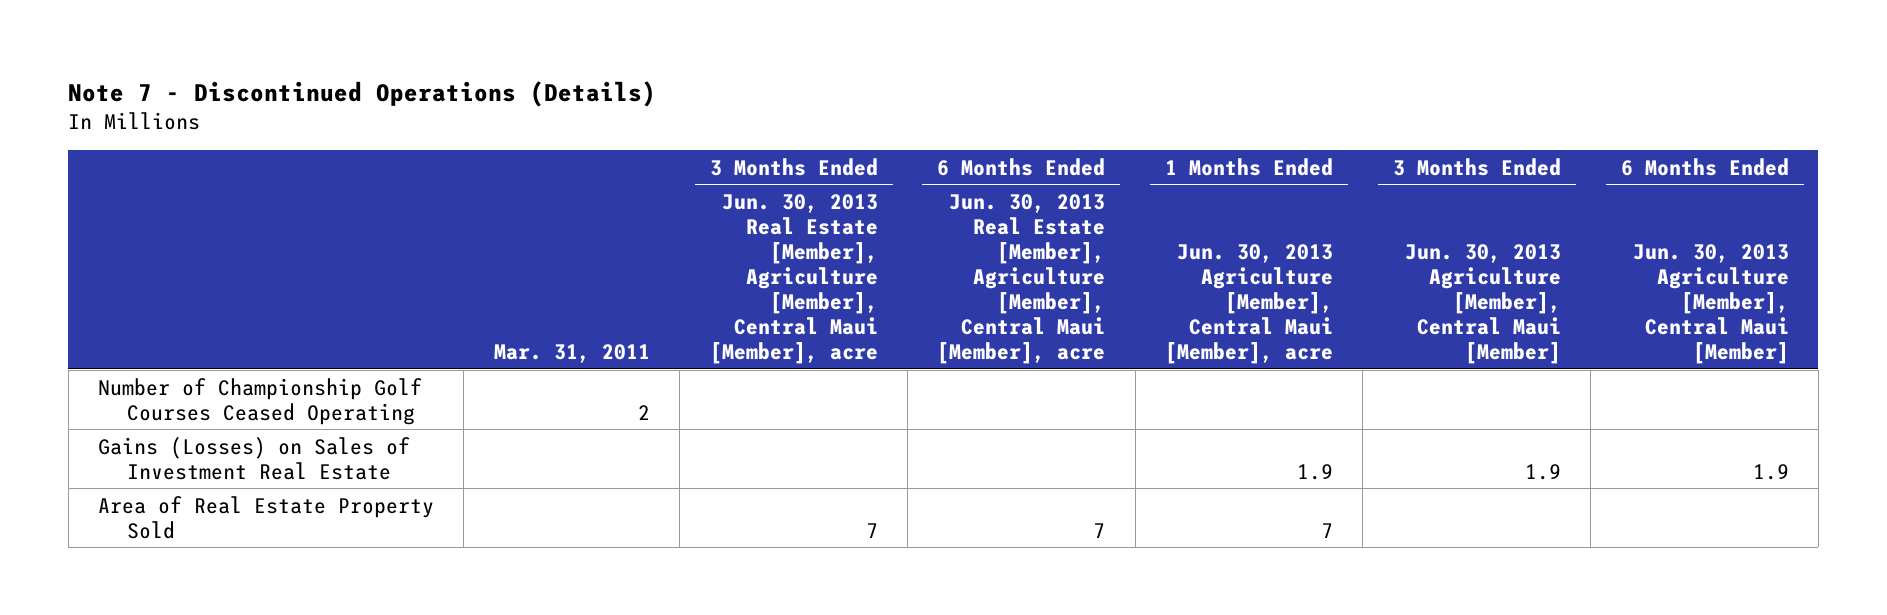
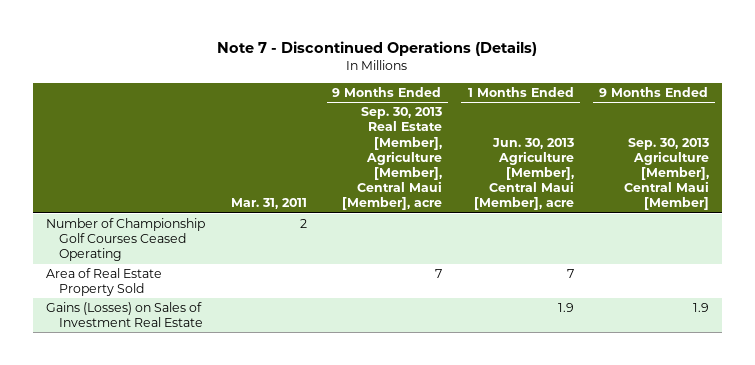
- | Mar. 31, 2011 | 3 Months Ended Jun. 30, 2013 Real Estate [Member], Agriculture [Member], Central Maui [Member], acre | 6 Months Ended Jun. 30, 2013 Real Estate [Member], Agriculture [Member], Central Maui [Member], acre | 1 Months Ended Jun. 30, 2013 Agriculture [Member], Central Maui [Member], acre | 3 Months Ended Jun. 30, 2013 Agriculture [Member], Central Maui [Member] | 6 Months Ended Jun. 30, 2013 Agriculture [Member], Central Maui [Member]
+ | Mar. 31, 2011 | 9 Months Ended Sep. 30, 2013 Real Estate [Member], Agriculture [Member], Central Maui [Member], acre | 1 Months Ended Jun. 30, 2013 Agriculture [Member], Central Maui [Member], acre | 9 Months Ended Sep. 30, 2013 Agriculture [Member], Central Maui [Member]
moved down: Gains (Losses) on Sales of Investment Real Estate | | | 1.9 | 1.9

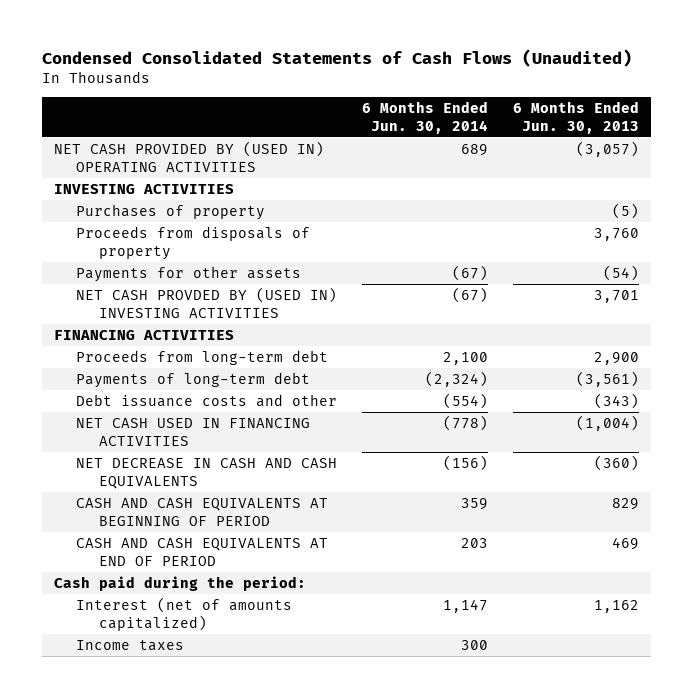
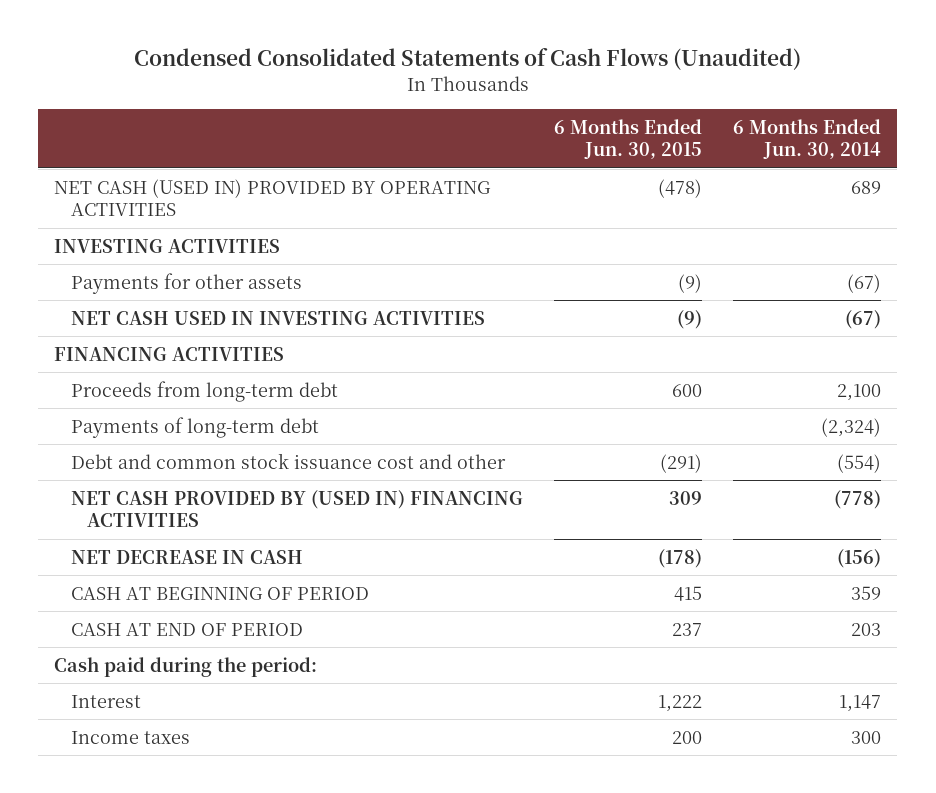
- | 6 Months Ended Jun. 30, 2014 | 6 Months Ended Jun. 30, 2013
+ | 6 Months Ended Jun. 30, 2015 | 6 Months Ended Jun. 30, 2014
- NET CASH PROVIDED BY (USED IN) OPERATING ACTIVITIES | 689 | (3,057)
+ NET CASH (USED IN) PROVIDED BY OPERATING ACTIVITIES | (478) | 689
- Purchases of property | | (5)
- Proceeds from disposals of property | | 3,760
- NET CASH PROVDED BY (USED IN) INVESTING ACTIVITIES | (67) | 3,701
+ NET CASH USED IN INVESTING ACTIVITIES | (9) | (67)
- Debt issuance costs and other | (554) | (343)
- NET CASH USED IN FINANCING ACTIVITIES | (778) | (1,004)
- NET DECREASE IN CASH AND CASH EQUIVALENTS | (156) | (360)
- CASH AND CASH EQUIVALENTS AT BEGINNING OF PERIOD | 359 | 829
- CASH AND CASH EQUIVALENTS AT END OF PERIOD | 203 | 469
+ Debt and common stock issuance cost and other | (291) | (554)
+ NET CASH PROVIDED BY (USED IN) FINANCING ACTIVITIES | 309 | (778)
+ NET DECREASE IN CASH | (178) | (156)
+ CASH AT BEGINNING OF PERIOD | 415 | 359
+ CASH AT END OF PERIOD | 237 | 203
- Interest (net of amounts capitalized) | 1,147 | 1,162
+ Interest | 1,222 | 1,147

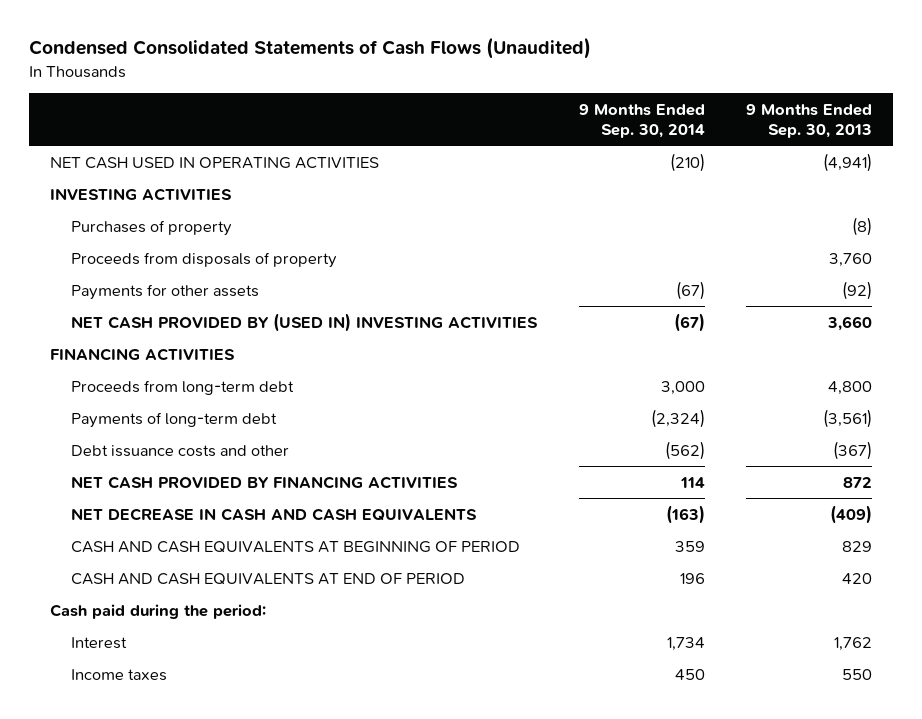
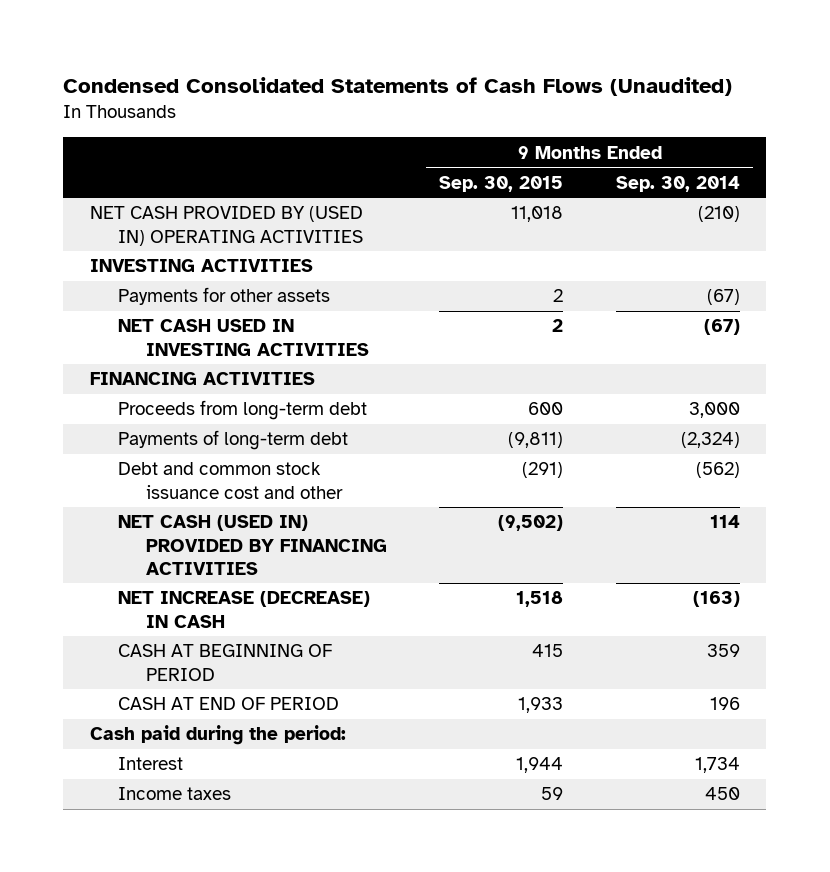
- | 9 Months Ended Sep. 30, 2014 | 9 Months Ended Sep. 30, 2013
+ | 9 Months Ended Sep. 30, 2015 | 9 Months Ended Sep. 30, 2014
- NET CASH USED IN OPERATING ACTIVITIES | (210) | (4,941)
+ NET CASH PROVIDED BY (USED IN) OPERATING ACTIVITIES | 11,018 | (210)
- Purchases of property | | (8)
- Proceeds from disposals of property | | 3,760
- NET CASH PROVIDED BY (USED IN) INVESTING ACTIVITIES | (67) | 3,660
+ NET CASH USED IN INVESTING ACTIVITIES | 2 | (67)
- Debt issuance costs and other | (562) | (367)
- NET CASH PROVIDED BY FINANCING ACTIVITIES | 114 | 872
- NET DECREASE IN CASH AND CASH EQUIVALENTS | (163) | (409)
- CASH AND CASH EQUIVALENTS AT BEGINNING OF PERIOD | 359 | 829
- CASH AND CASH EQUIVALENTS AT END OF PERIOD | 196 | 420
+ Debt and common stock issuance cost and other | (291) | (562)
+ NET CASH (USED IN) PROVIDED BY FINANCING ACTIVITIES | (9,502) | 114
+ NET INCREASE (DECREASE) IN CASH | 1,518 | (163)
+ CASH AT BEGINNING OF PERIOD | 415 | 359
+ CASH AT END OF PERIOD | 1,933 | 196

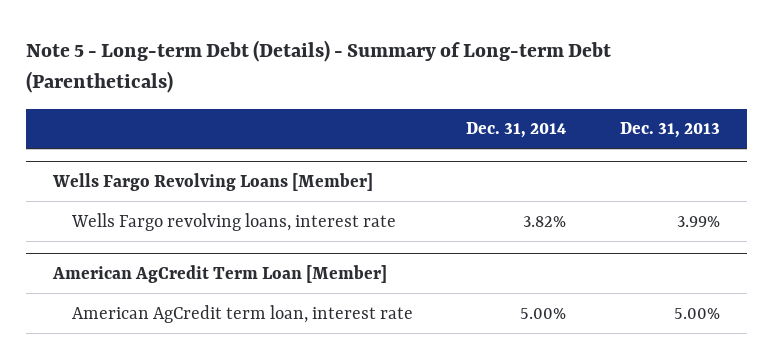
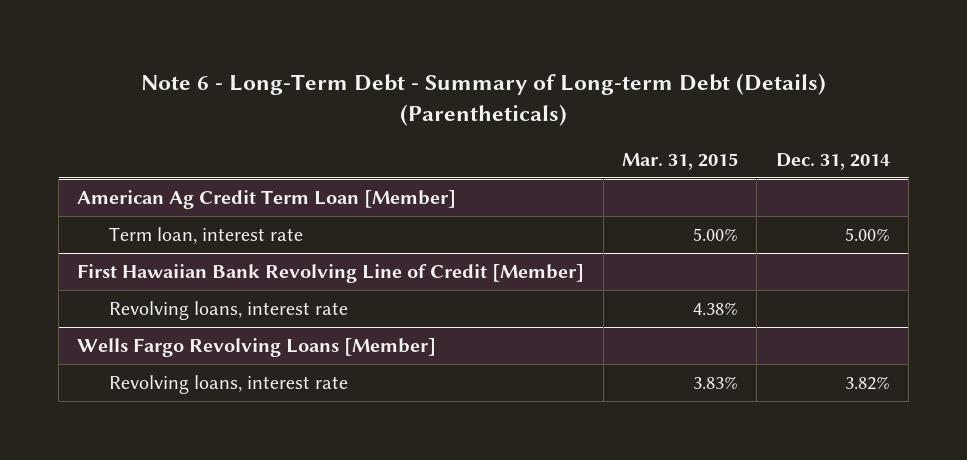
- Note 5 - Long-term Debt (Details) - Summary of Long-term Debt (Parentheticals)
+ Note 6 - Long-Term Debt - Summary of Long-term Debt (Details) (Parentheticals)
- | Dec. 31, 2014 | Dec. 31, 2013
+ | Mar. 31, 2015 | Dec. 31, 2014
+ American Ag Credit Term Loan [Member]
+ Term loan, interest rate | 5.00% | 5.00%
+ First Hawaiian Bank Revolving Line of Credit [Member]
+ Revolving loans, interest rate | 4.38% |
@ Wells Fargo Revolving Loans [Member]
- Wells Fargo revolving loans, interest rate | 3.82% | 3.99%
- American AgCredit Term Loan [Member]
- American AgCredit term loan, interest rate | 5.00% | 5.00%
@ Wells Fargo Revolving Loans [Member]
+ Revolving loans, interest rate | 3.83% | 3.82%

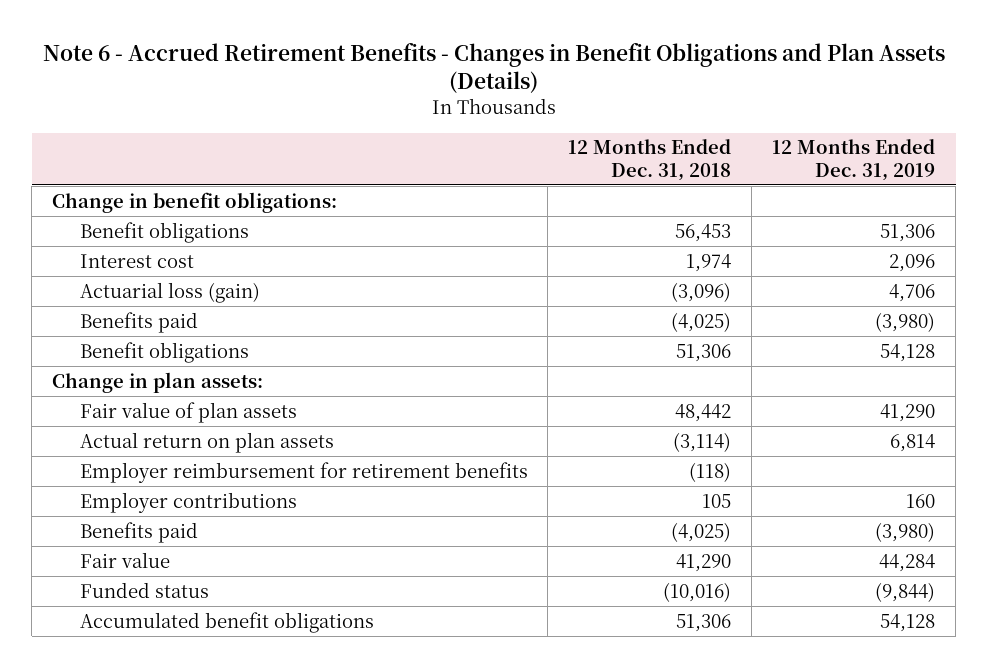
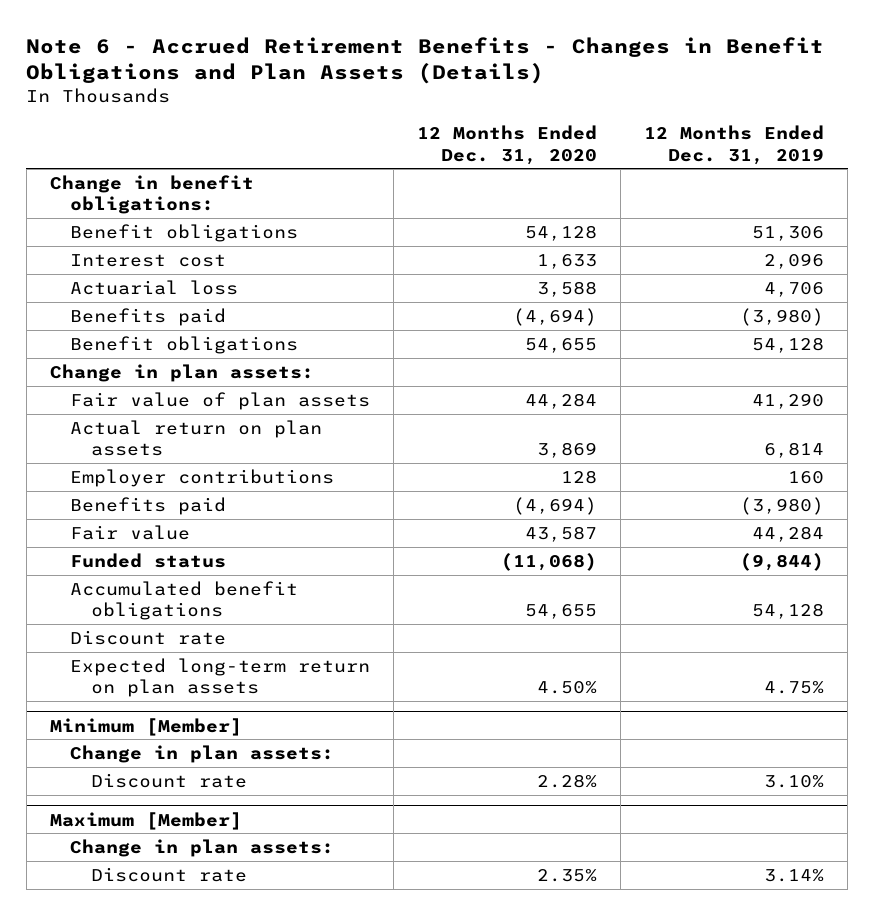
- | 12 Months Ended Dec. 31, 2018 | 12 Months Ended Dec. 31, 2019
+ | 12 Months Ended Dec. 31, 2020 | 12 Months Ended Dec. 31, 2019
- Actuarial loss (gain) | (3,096) | 4,706
+ Actuarial loss | 3,588 | 4,706
- Employer reimbursement for retirement benefits | (118) |
+ Discount rate
+ Expected long-term return on plan assets | 4.50% | 4.75%
+ Minimum [Member]
+ Change in plan assets:
+ Discount rate | 2.28% | 3.10%
+ Maximum [Member]
+ Change in plan assets:
+ Discount rate | 2.35% | 3.14%

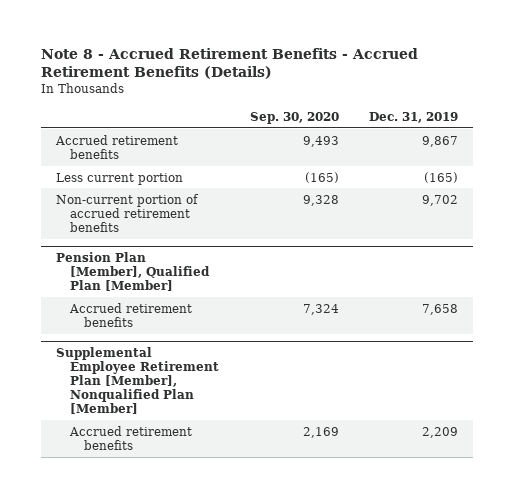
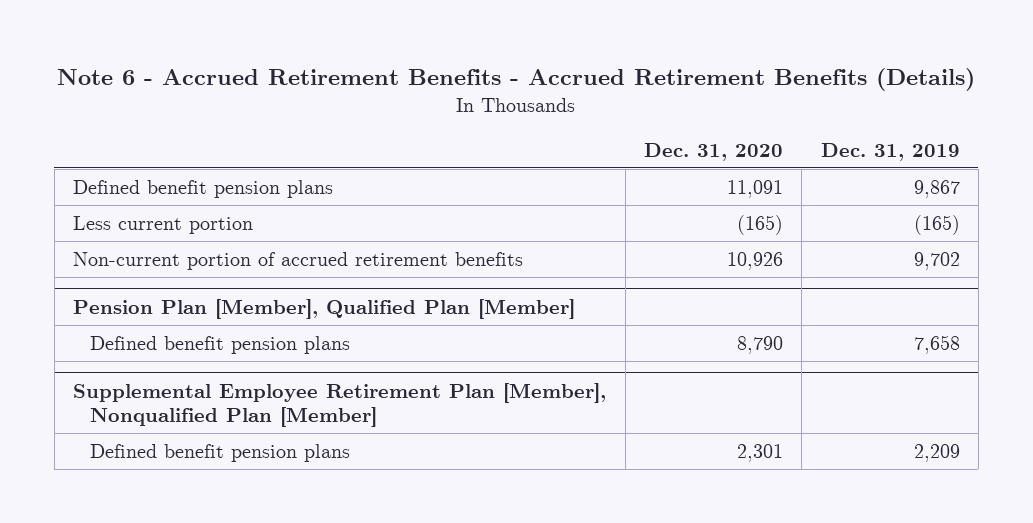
- Note 8 - Accrued Retirement Benefits - Accrued Retirement Benefits (Details)
+ Note 6 - Accrued Retirement Benefits - Accrued Retirement Benefits (Details)
- | Sep. 30, 2020 | Dec. 31, 2019
+ | Dec. 31, 2020 | Dec. 31, 2019
- Accrued retirement benefits | 9,493 | 9,867
+ Defined benefit pension plans | 11,091 | 9,867
@ Pension Plan [Member], Qualified Plan [Member]
- Accrued retirement benefits | 7,324 | 7,658
+ Defined benefit pension plans | 8,790 | 7,658
@ Supplemental Employee Retirement Plan [Member], Nonqualified Plan [Member]
- Accrued retirement benefits | 2,169 | 2,209
+ Defined benefit pension plans | 2,301 | 2,209

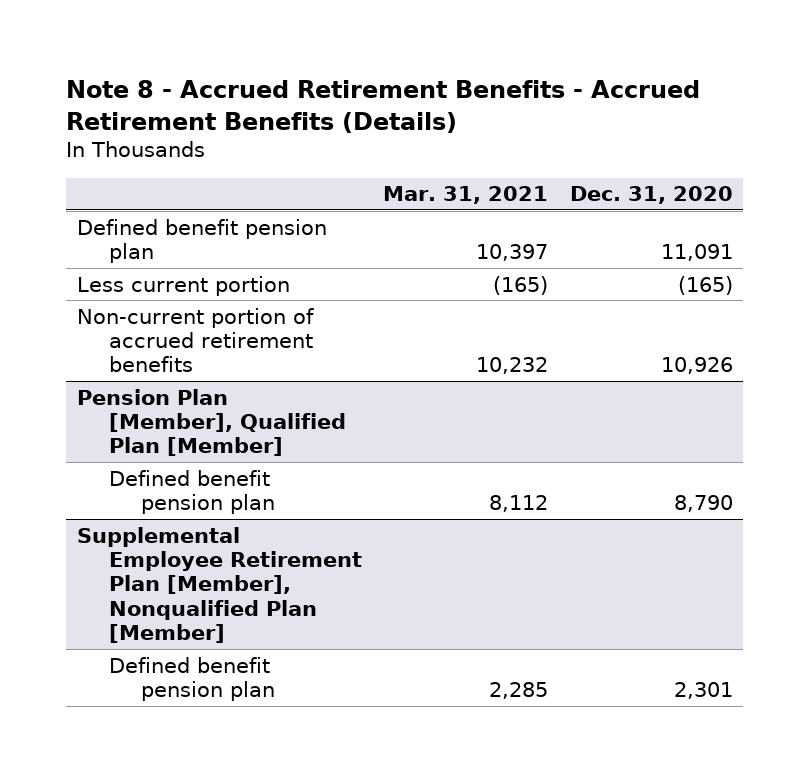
- Note 6 - Accrued Retirement Benefits - Accrued Retirement Benefits (Details)
+ Note 8 - Accrued Retirement Benefits - Accrued Retirement Benefits (Details)
- | Dec. 31, 2020 | Dec. 31, 2019
+ | Mar. 31, 2021 | Dec. 31, 2020
- Defined benefit pension plans | 11,091 | 9,867
+ Defined benefit pension plan | 10,397 | 11,091
@ Pension Plan [Member], Qualified Plan [Member]
- Defined benefit pension plans | 8,790 | 7,658
+ Defined benefit pension plan | 8,112 | 8,790
@ Supplemental Employee Retirement Plan [Member], Nonqualified Plan [Member]
- Defined benefit pension plans | 2,301 | 2,209
+ Defined benefit pension plan | 2,285 | 2,301

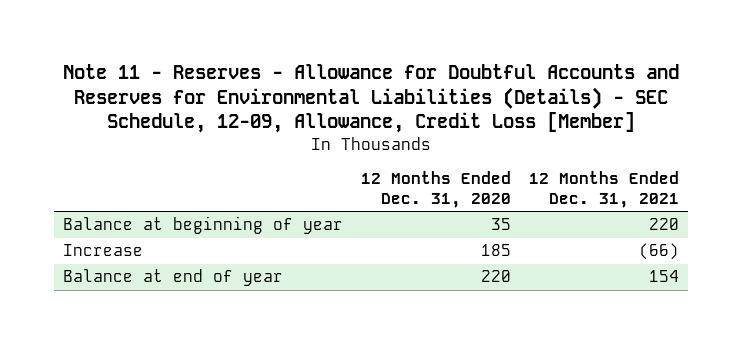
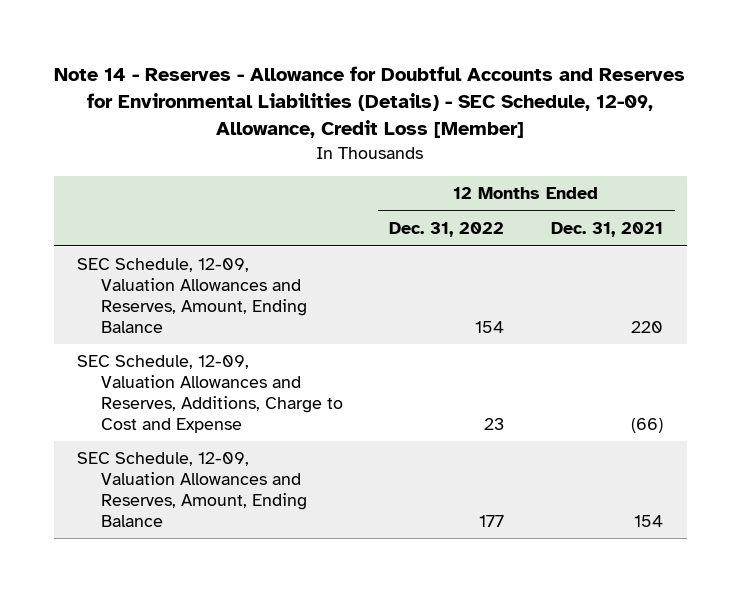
- Note 11 - Reserves - Allowance for Doubtful Accounts and Reserves for Environmental Liabilities (Details) - SEC Schedule, 12-09, Allowance, Credit Loss [Member]
+ Note 14 - Reserves - Allowance for Doubtful Accounts and Reserves for Environmental Liabilities (Details) - SEC Schedule, 12-09, Allowance, Credit Loss [Member]
- | 12 Months Ended Dec. 31, 2020 | 12 Months Ended Dec. 31, 2021
+ | 12 Months Ended Dec. 31, 2022 | 12 Months Ended Dec. 31, 2021
- Balance at beginning of year | 35 | 220
- Increase | 185 | (66)
- Balance at end of year | 220 | 154
+ SEC Schedule, 12-09, Valuation Allowances and Reserves, Amount, Ending Balance | 154 | 220
+ SEC Schedule, 12-09, Valuation Allowances and Reserves, Additions, Charge to Cost and Expense | 23 | (66)
+ SEC Schedule, 12-09, Valuation Allowances and Reserves, Amount, Ending Balance | 177 | 154

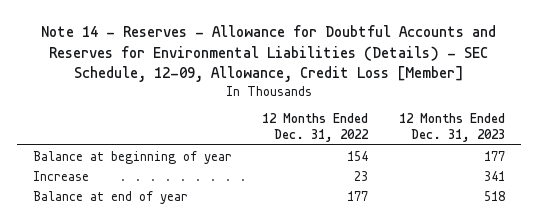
- | 12 Months Ended Dec. 31, 2022 | 12 Months Ended Dec. 31, 2021
+ | 12 Months Ended Dec. 31, 2022 | 12 Months Ended Dec. 31, 2023
- SEC Schedule, 12-09, Valuation Allowances and Reserves, Amount, Ending Balance | 154 | 220
- SEC Schedule, 12-09, Valuation Allowances and Reserves, Additions, Charge to Cost and Expense | 23 | (66)
- SEC Schedule, 12-09, Valuation Allowances and Reserves, Amount, Ending Balance | 177 | 154
+ Balance at beginning of year | 154 | 177
+ Increase | 23 | 341
+ Balance at end of year | 177 | 518

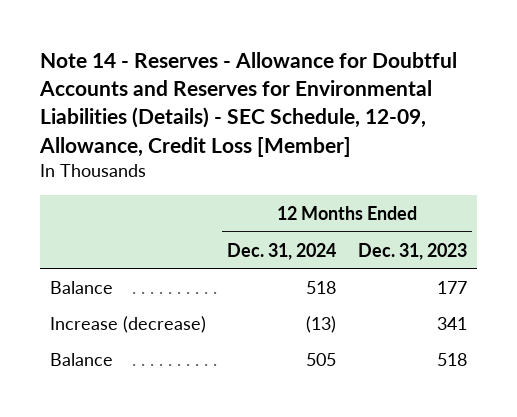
- | 12 Months Ended Dec. 31, 2022 | 12 Months Ended Dec. 31, 2023
+ | 12 Months Ended Dec. 31, 2024 | 12 Months Ended Dec. 31, 2023
- Balance at beginning of year | 154 | 177
- Increase | 23 | 341
- Balance at end of year | 177 | 518
+ Balance | 518 | 177
+ Increase (decrease) | (13) | 341
+ Balance | 505 | 518

